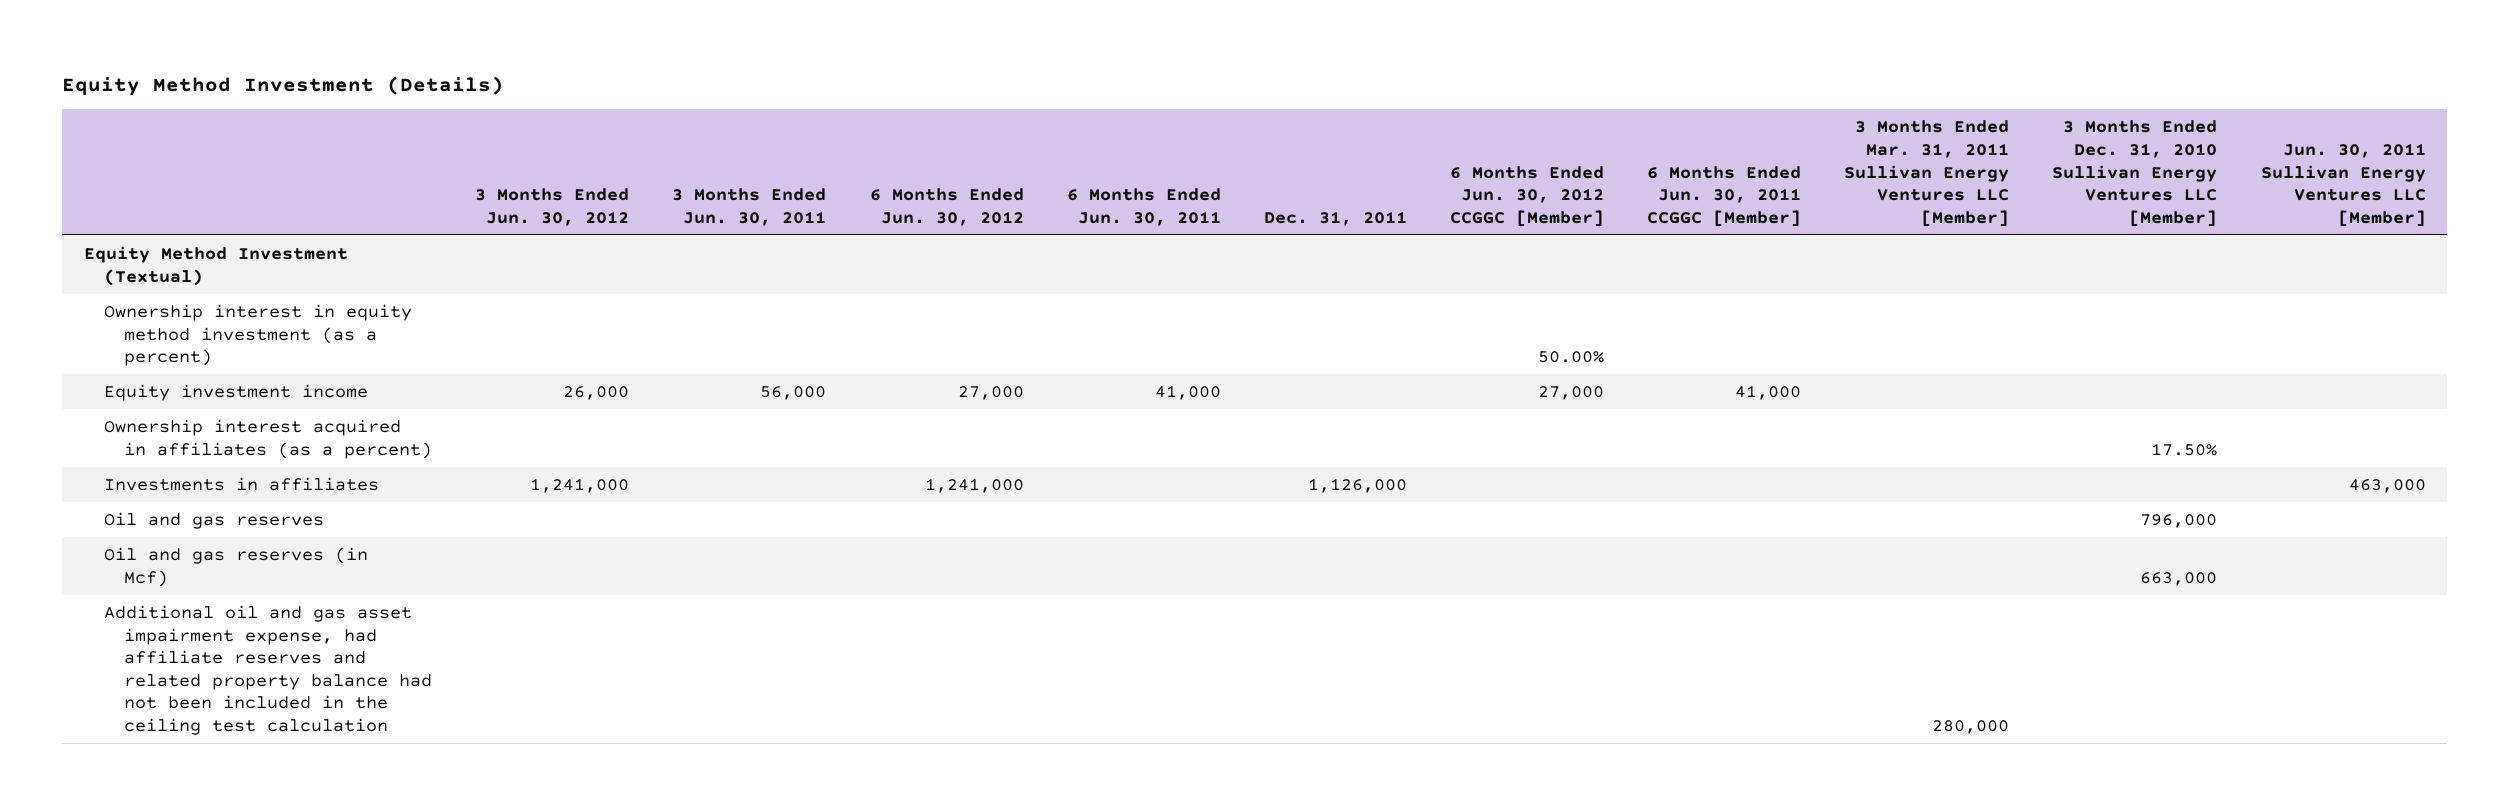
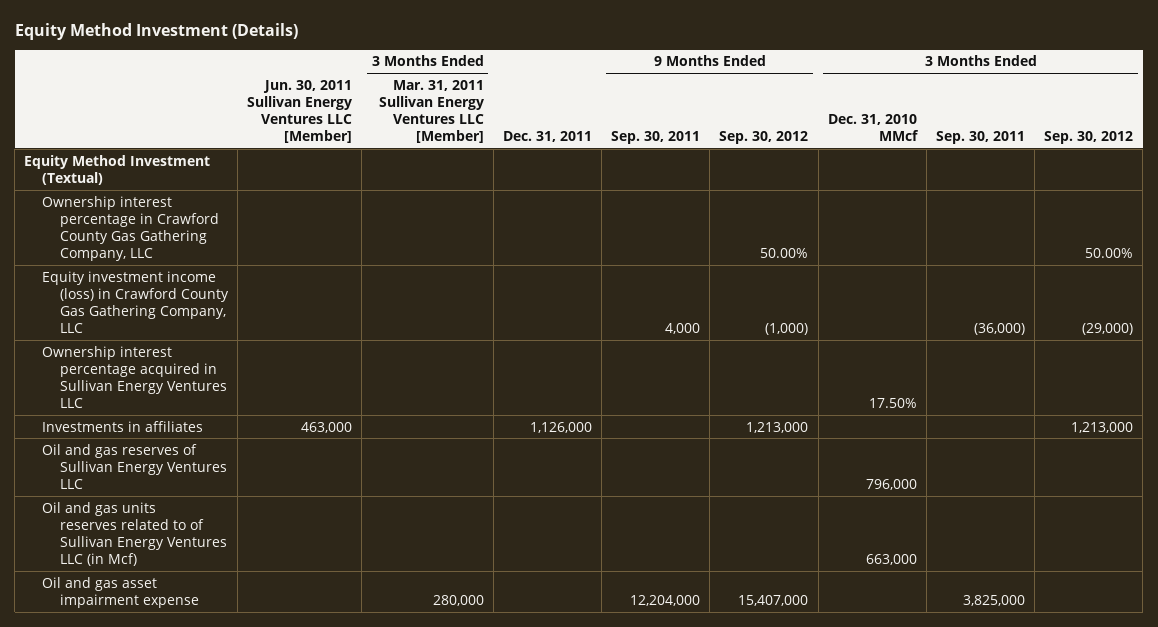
- | 3 Months Ended Jun. 30, 2012 | 3 Months Ended Jun. 30, 2011 | 6 Months Ended Jun. 30, 2012 | 6 Months Ended Jun. 30, 2011 | Dec. 31, 2011 | 6 Months Ended Jun. 30, 2012 CCGGC [Member] | 6 Months Ended Jun. 30, 2011 CCGGC [Member] | 3 Months Ended Mar. 31, 2011 Sullivan Energy Ventures LLC [Member] | 3 Months Ended Dec. 31, 2010 Sullivan Energy Ventures LLC [Member] | Jun. 30, 2011 Sullivan Energy Ventures LLC [Member]
+ | Jun. 30, 2011 Sullivan Energy Ventures LLC [Member] | 3 Months Ended Mar. 31, 2011 Sullivan Energy Ventures LLC [Member] | Dec. 31, 2011 | 9 Months Ended Sep. 30, 2011 | 9 Months Ended Sep. 30, 2012 | 3 Months Ended Dec. 31, 2010 MMcf | 3 Months Ended Sep. 30, 2011 | 3 Months Ended Sep. 30, 2012
- Ownership interest in equity method investment (as a percent) | | | | | | 50.00% | | | |
- Equity investment income | 26,000 | 56,000 | 27,000 | 41,000 | | 27,000 | 41,000 | | |
- Ownership interest acquired in affiliates (as a percent) | | | | | | | | | 17.50% |
+ Ownership interest percentage in Crawford County Gas Gathering Company, LLC | | | | | 50.00% | | | 50.00%
+ Equity investment income (loss) in Crawford County Gas Gathering Company, LLC | | | | 4,000 | (1,000) | | (36,000) | (29,000)
+ Ownership interest percentage acquired in Sullivan Energy Ventures LLC | | | | | | 17.50% | |
- Oil and gas reserves | | | | | | | | | 796,000 |
- Oil and gas reserves (in Mcf) | | | | | | | | | 663,000 |
- Additional oil and gas asset impairment expense, had affiliate reserves and related property balance had not been included in the ceiling test calculation | | | | | | | | 280,000 | |
+ Oil and gas reserves of Sullivan Energy Ventures LLC | | | | | | 796,000 | |
+ Oil and gas units reserves related to of Sullivan Energy Ventures LLC (in Mcf) | | | | | | 663,000 | |
+ Oil and gas asset impairment expense | | 280,000 | | 12,204,000 | 15,407,000 | | 3,825,000 |

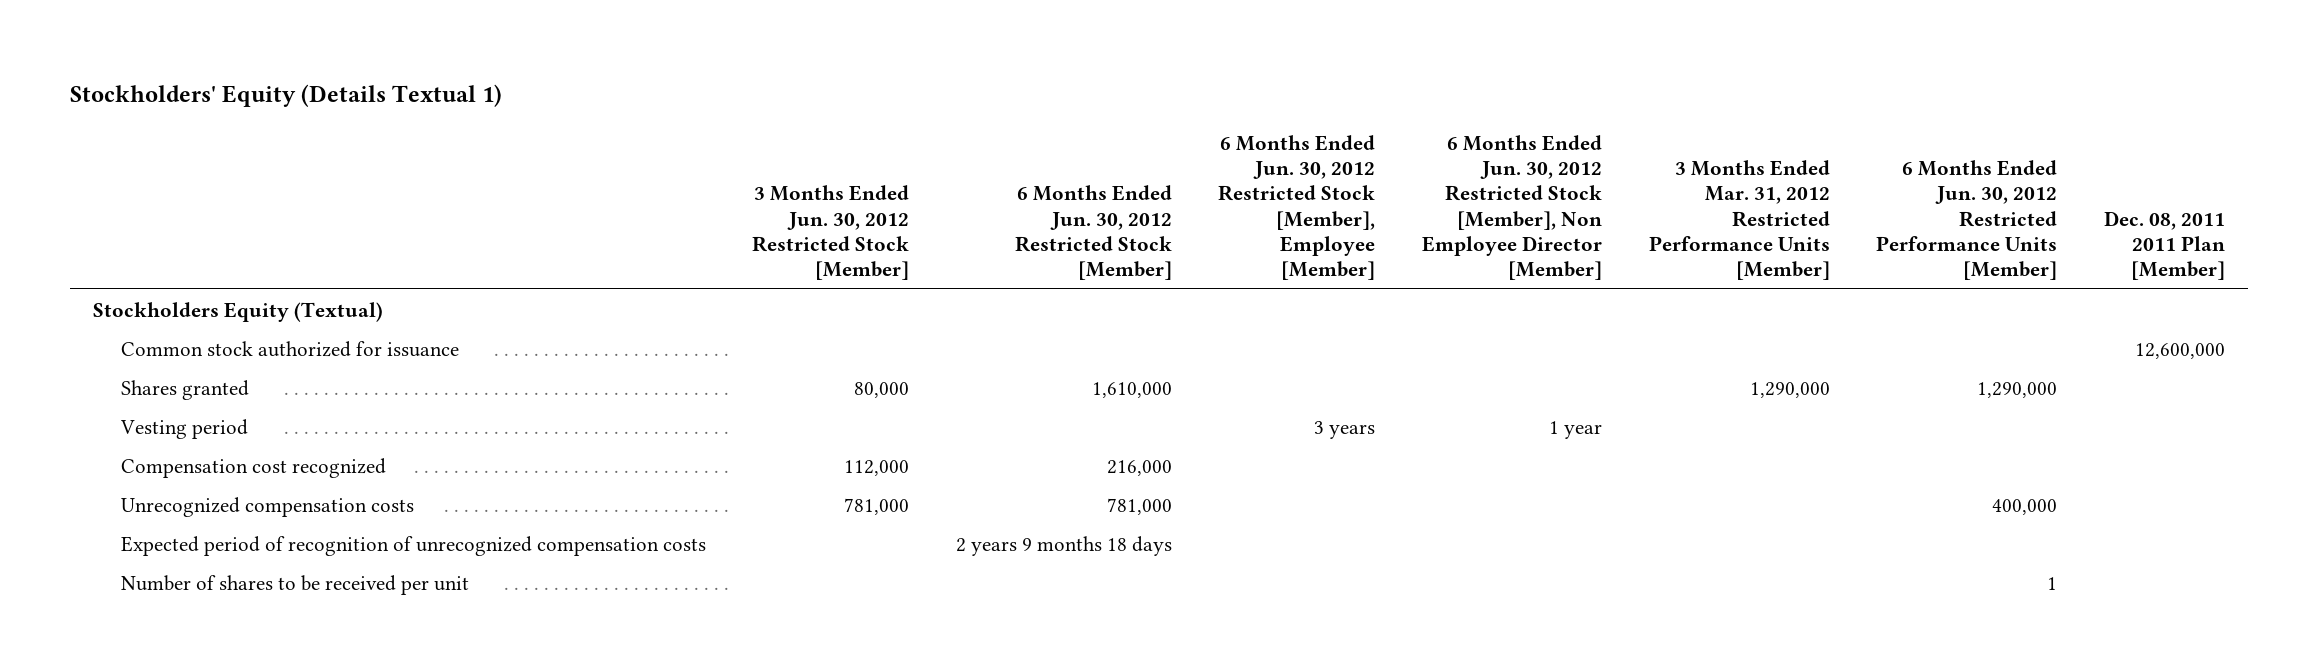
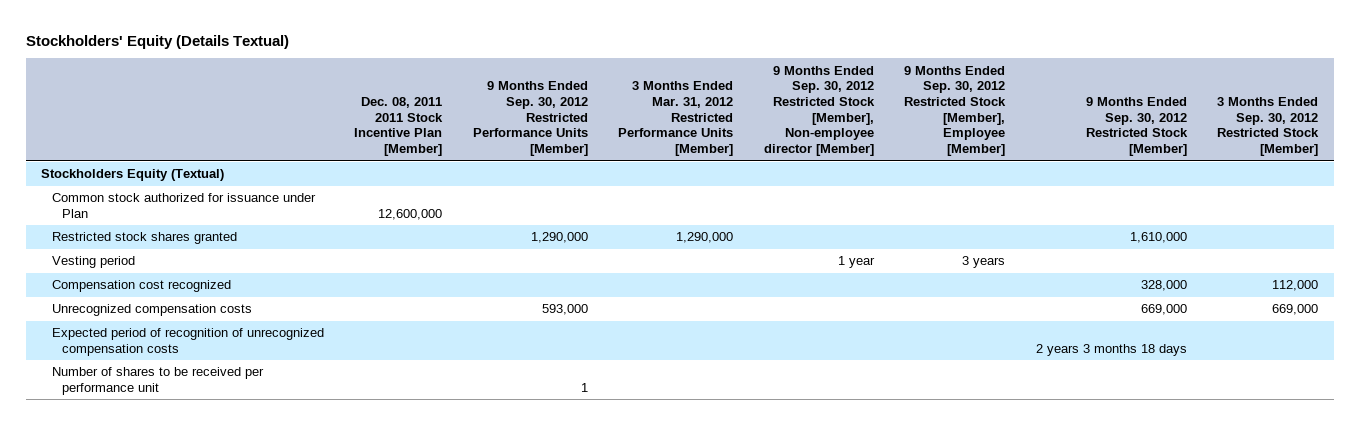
- Stockholders' Equity (Details Textual 1)
+ Stockholders' Equity (Details Textual)
- | 3 Months Ended Jun. 30, 2012 Restricted Stock [Member] | 6 Months Ended Jun. 30, 2012 Restricted Stock [Member] | 6 Months Ended Jun. 30, 2012 Restricted Stock [Member], Employee [Member] | 6 Months Ended Jun. 30, 2012 Restricted Stock [Member], Non Employee Director [Member] | 3 Months Ended Mar. 31, 2012 Restricted Performance Units [Member] | 6 Months Ended Jun. 30, 2012 Restricted Performance Units [Member] | Dec. 08, 2011 2011 Plan [Member]
+ | Dec. 08, 2011 2011 Stock Incentive Plan [Member] | 9 Months Ended Sep. 30, 2012 Restricted Performance Units [Member] | 3 Months Ended Mar. 31, 2012 Restricted Performance Units [Member] | 9 Months Ended Sep. 30, 2012 Restricted Stock [Member], Non-employee director [Member] | 9 Months Ended Sep. 30, 2012 Restricted Stock [Member], Employee [Member] | 9 Months Ended Sep. 30, 2012 Restricted Stock [Member] | 3 Months Ended Sep. 30, 2012 Restricted Stock [Member]
- Common stock authorized for issuance | | | | | | | 12,600,000
- Shares granted | 80,000 | 1,610,000 | | | 1,290,000 | 1,290,000 |
+ Common stock authorized for issuance under Plan | 12,600,000 | | | | | |
+ Restricted stock shares granted | | 1,290,000 | 1,290,000 | | | 1,610,000 |
- Number of shares to be received per unit | | | | | | 1 |
+ Number of shares to be received per performance unit | | 1 | | | | |

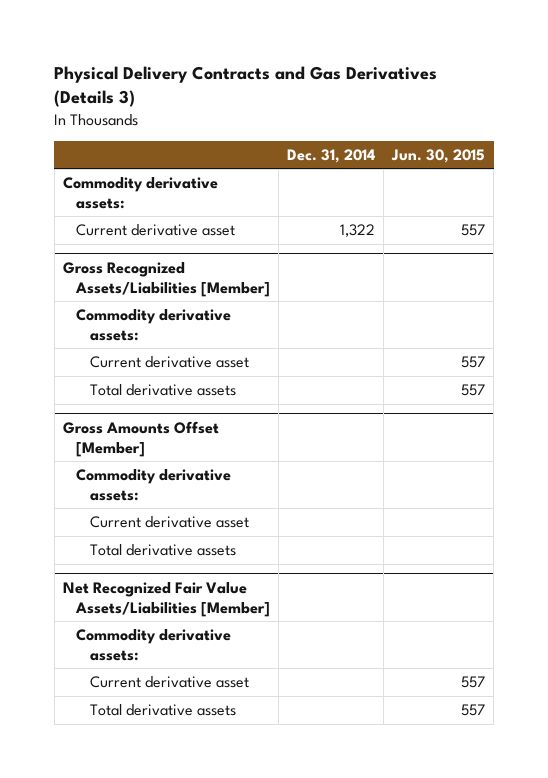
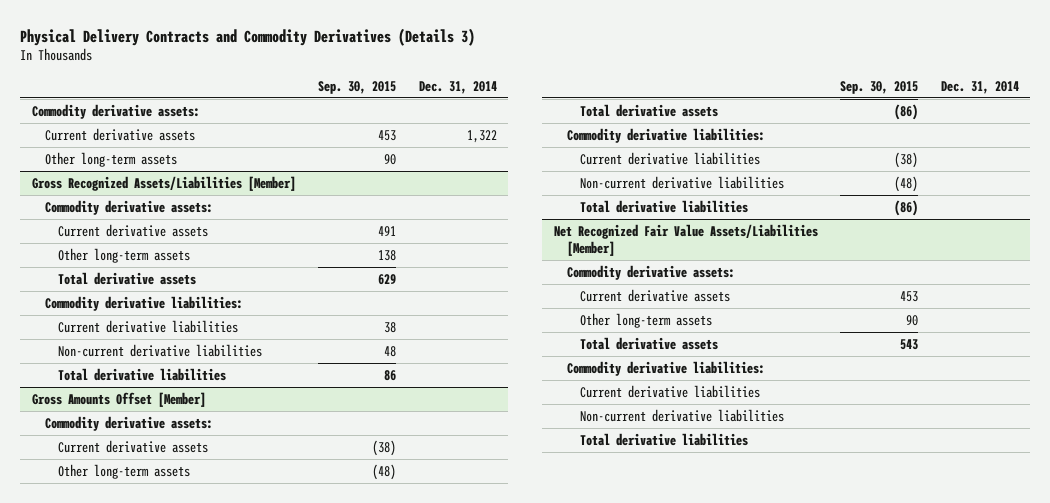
- Physical Delivery Contracts and Gas Derivatives (Details 3)
+ Physical Delivery Contracts and Commodity Derivatives (Details 3)
- | Dec. 31, 2014 | Jun. 30, 2015
+ | Sep. 30, 2015 | Dec. 31, 2014
- Current derivative asset | 1,322 | 557
+ Current derivative assets | 453 | 1,322
+ Other long-term assets | 90 |
@ Gross Recognized Assets/Liabilities [Member]
- Current derivative asset | | 557
+ Current derivative assets | 491 |
+ Other long-term assets | 138 |
+ Commodity derivative liabilities:
+ Current derivative liabilities | 38 |
+ Non-current derivative liabilities | 48 |
+ Total derivative liabilities | 86 |
@ Gross Amounts Offset [Member]
- Current derivative asset
+ Current derivative assets | (38) |
+ Other long-term assets | (48) |
+ Commodity derivative liabilities:
+ Current derivative liabilities | (38) |
+ Non-current derivative liabilities | (48) |
+ Total derivative liabilities | (86) |
@ Net Recognized Fair Value Assets/Liabilities [Member]
- Current derivative asset | | 557
+ Current derivative assets | 453 |
+ Other long-term assets | 90 |
+ Commodity derivative liabilities:
+ Current derivative liabilities
+ Non-current derivative liabilities
+ Total derivative liabilities

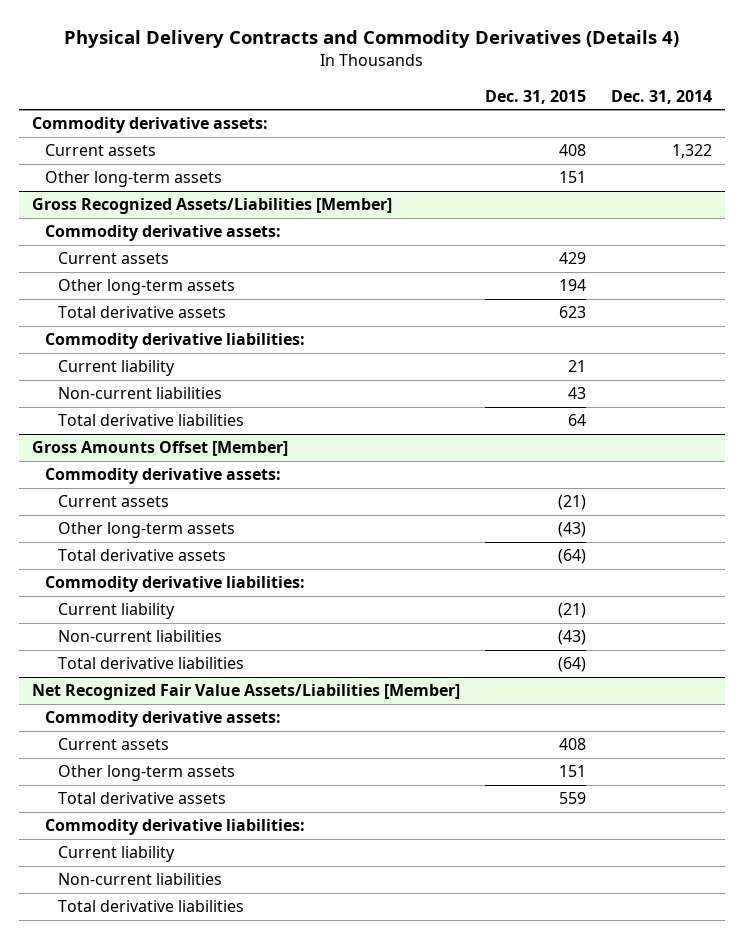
- Physical Delivery Contracts and Commodity Derivatives (Details 3)
+ Physical Delivery Contracts and Commodity Derivatives (Details 4)
- | Sep. 30, 2015 | Dec. 31, 2014
+ | Dec. 31, 2015 | Dec. 31, 2014
- Current derivative assets | 453 | 1,322
+ Current assets | 408 | 1,322
@ Gross Recognized Assets/Liabilities [Member]
- Current derivative assets | 491 |
+ Current assets | 429 |
- Current derivative liabilities | 38 |
- Non-current derivative liabilities | 48 |
+ Current liability | 21 |
+ Non-current liabilities | 43 |
@ Gross Amounts Offset [Member]
- Current derivative assets | (38) |
+ Current assets | (21) |
- Current derivative liabilities | (38) |
- Non-current derivative liabilities | (48) |
+ Current liability | (21) |
+ Non-current liabilities | (43) |
@ Net Recognized Fair Value Assets/Liabilities [Member]
- Current derivative assets | 453 |
+ Current assets | 408 |
- Current derivative liabilities
- Non-current derivative liabilities
+ Current liability
+ Non-current liabilities

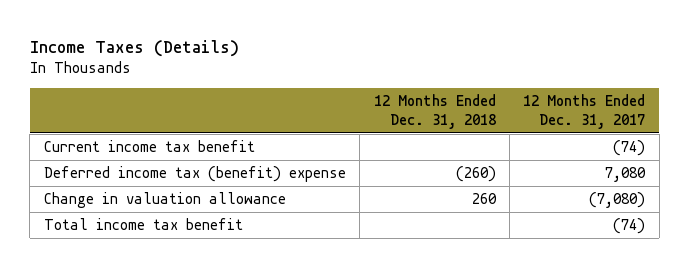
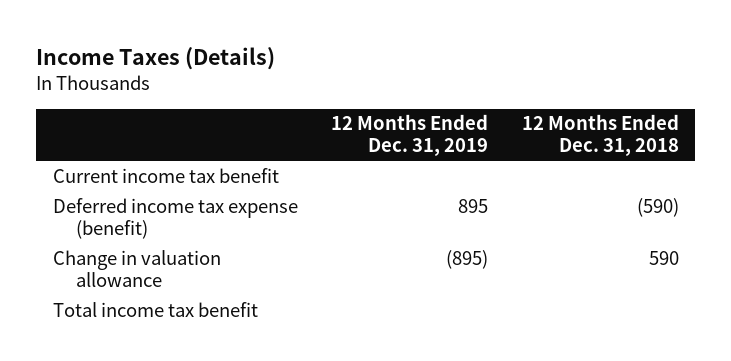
- | 12 Months Ended Dec. 31, 2018 | 12 Months Ended Dec. 31, 2017
+ | 12 Months Ended Dec. 31, 2019 | 12 Months Ended Dec. 31, 2018
- Deferred income tax (benefit) expense | (260) | 7,080
- Change in valuation allowance | 260 | (7,080)
+ Deferred income tax expense (benefit) | 895 | (590)
+ Change in valuation allowance | (895) | 590

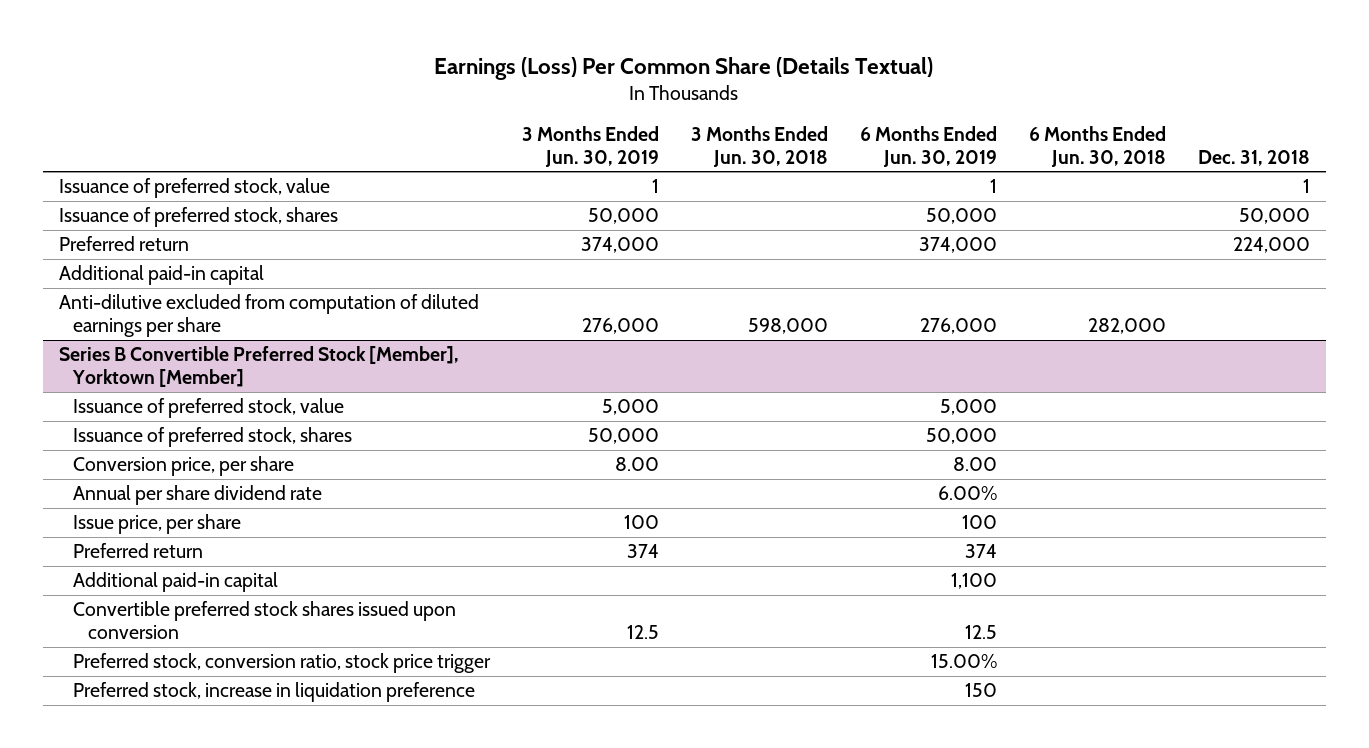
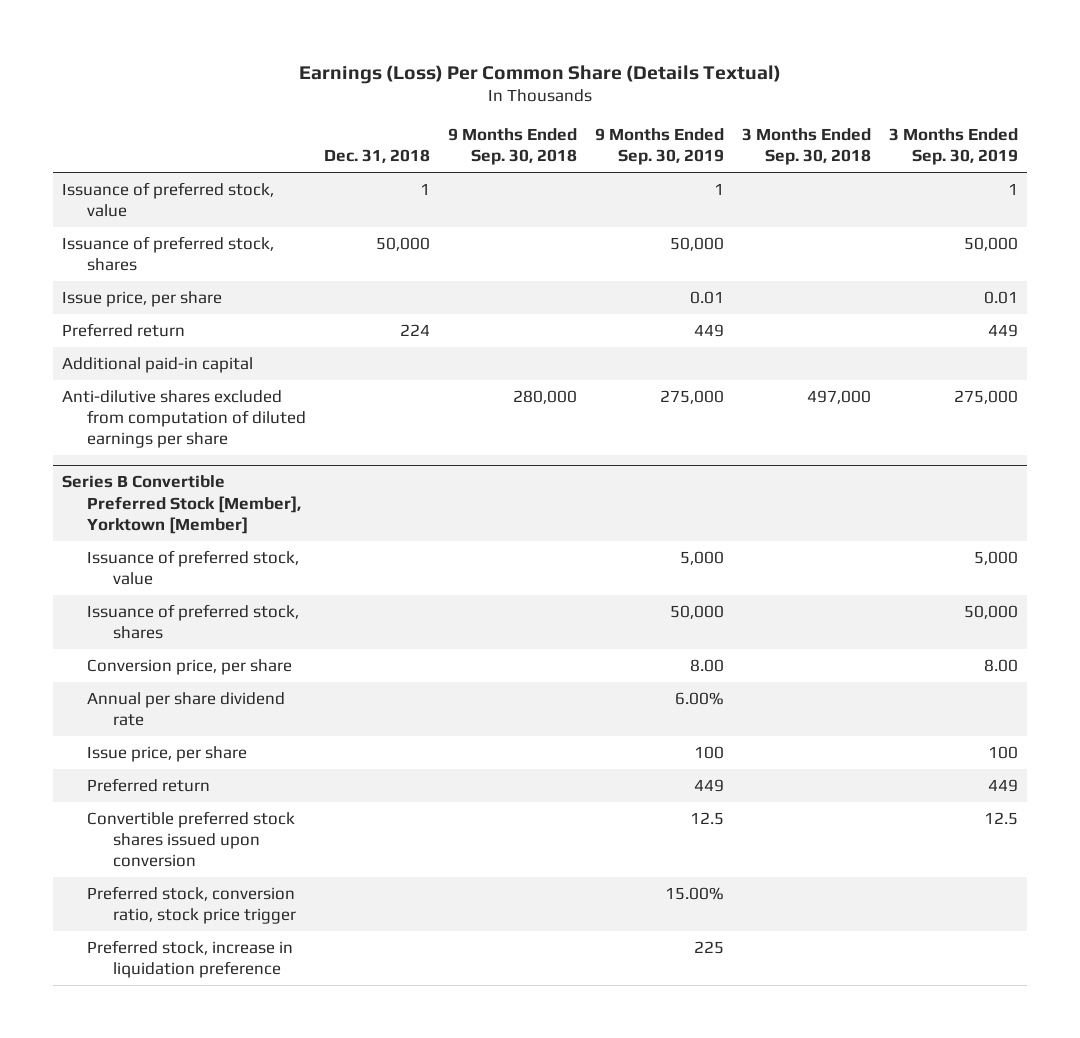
- | 3 Months Ended Jun. 30, 2019 | 3 Months Ended Jun. 30, 2018 | 6 Months Ended Jun. 30, 2019 | 6 Months Ended Jun. 30, 2018 | Dec. 31, 2018
+ | Dec. 31, 2018 | 9 Months Ended Sep. 30, 2018 | 9 Months Ended Sep. 30, 2019 | 3 Months Ended Sep. 30, 2018 | 3 Months Ended Sep. 30, 2019
- Preferred return | 374,000 | | 374,000 | | 224,000
+ Issue price, per share | | | 0.01 | | 0.01
+ Preferred return | 224 | | 449 | | 449
- Anti-dilutive excluded from computation of diluted earnings per share | 276,000 | 598,000 | 276,000 | 282,000 |
+ Anti-dilutive shares excluded from computation of diluted earnings per share | | 280,000 | 275,000 | 497,000 | 275,000
@ Series B Convertible Preferred Stock [Member], Yorktown [Member]
- Additional paid-in capital | | | 1,100 | |

